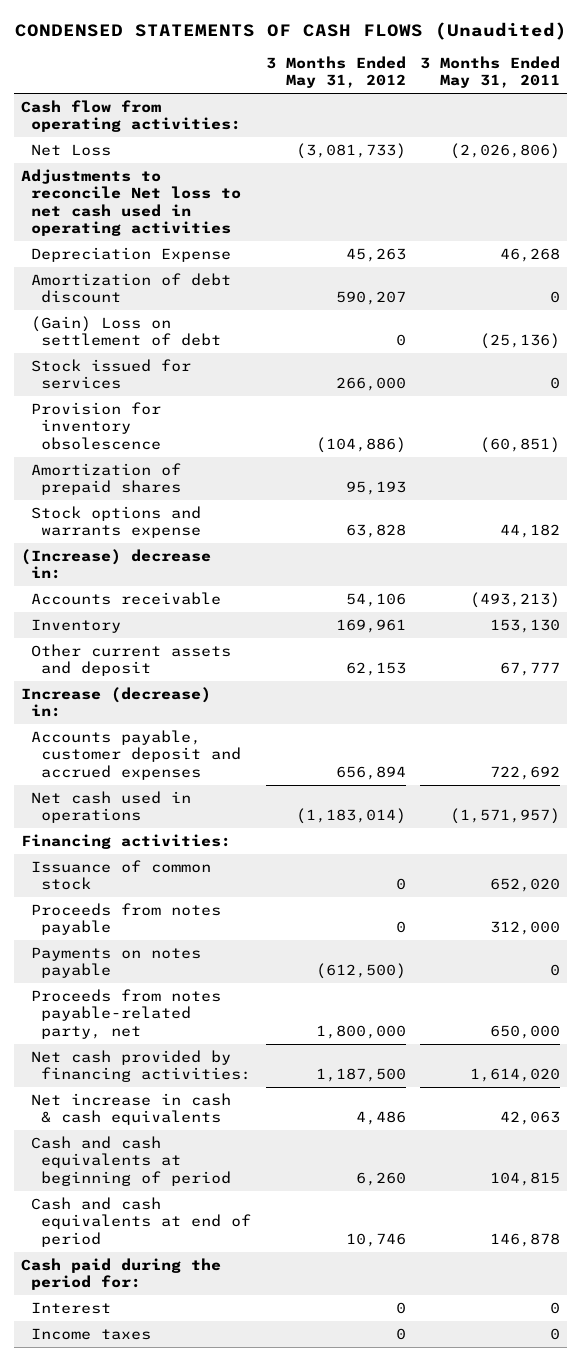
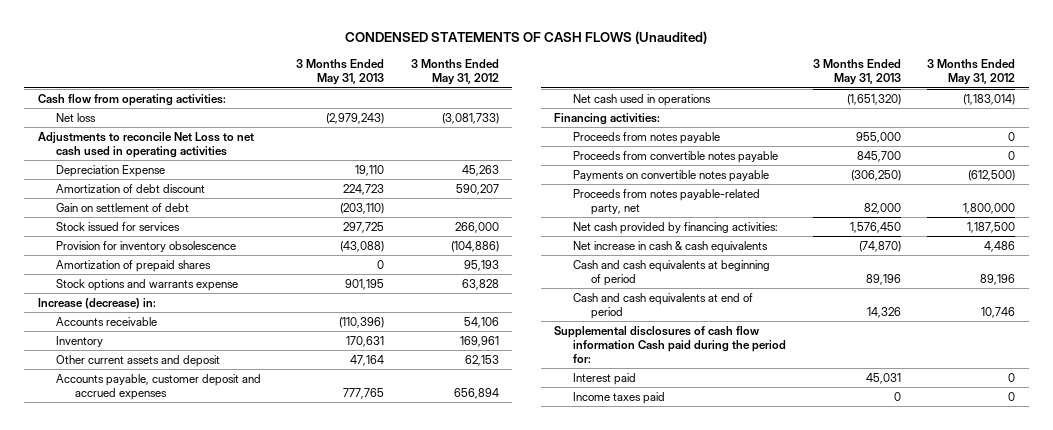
- | 3 Months Ended May 31, 2012 | 3 Months Ended May 31, 2011
+ | 3 Months Ended May 31, 2013 | 3 Months Ended May 31, 2012
- Net Loss | (3,081,733) | (2,026,806)
- Adjustments to reconcile Net loss to net cash used in operating activities
+ Net loss | (2,979,243) | (3,081,733)
+ Adjustments to reconcile Net Loss to net cash used in operating activities
- (Gain) Loss on settlement of debt | 0 | (25,136)
+ Gain on settlement of debt | (203,110) |
- (Increase) decrease in:
moved up: Increase (decrease) in:
- Issuance of common stock | 0 | 652,020
- Payments on notes payable | (612,500) | 0
+ Proceeds from convertible notes payable | 845,700 | 0
+ Payments on convertible notes payable | (306,250) | (612,500)
- Cash and cash equivalents at beginning of period | 6,260 | 104,815
+ Cash and cash equivalents at beginning of period | 89,196 | 89,196
- Cash paid during the period for:
- Interest | 0 | 0
- Income taxes | 0 | 0
+ Supplemental disclosures of cash flow information Cash paid during the period for:
+ Interest paid | 45,031 | 0
+ Income taxes paid | 0 | 0

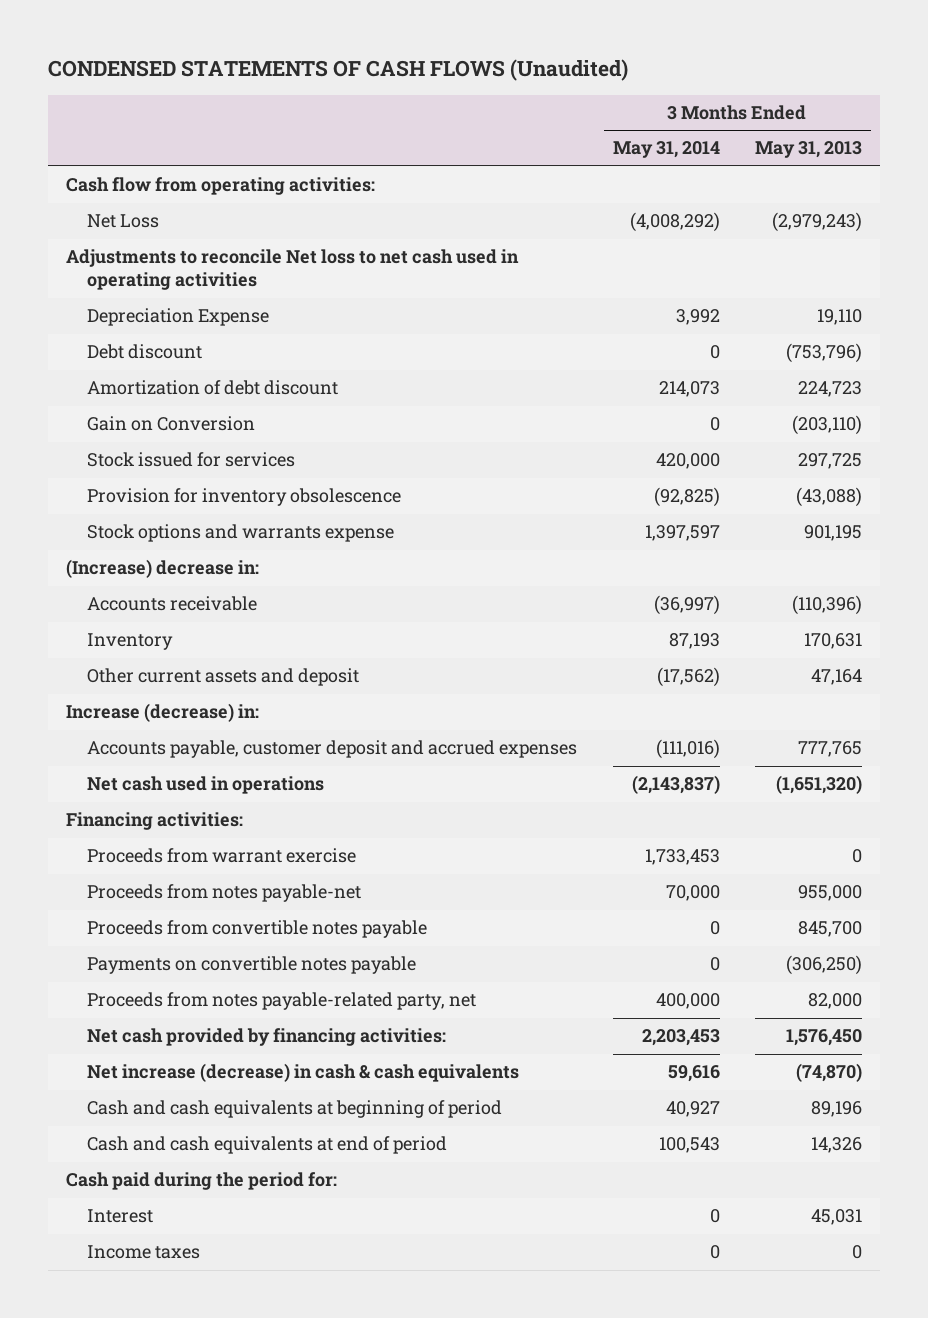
- | 3 Months Ended May 31, 2013 | 3 Months Ended May 31, 2012
+ | 3 Months Ended May 31, 2014 | 3 Months Ended May 31, 2013
- Net loss | (2,979,243) | (3,081,733)
- Adjustments to reconcile Net Loss to net cash used in operating activities
+ Net Loss | (4,008,292) | (2,979,243)
+ Adjustments to reconcile Net loss to net cash used in operating activities
+ Debt discount | 0 | (753,796)
- Gain on settlement of debt | (203,110) |
+ Gain on Conversion | 0 | (203,110)
- Amortization of prepaid shares | 0 | 95,193
+ (Increase) decrease in:
moved down: Increase (decrease) in:
- Proceeds from notes payable | 955,000 | 0
+ Proceeds from warrant exercise | 1,733,453 | 0
+ Proceeds from notes payable-net | 70,000 | 955,000
- Net increase in cash & cash equivalents | (74,870) | 4,486
+ Net increase (decrease) in cash & cash equivalents | 59,616 | (74,870)
- Supplemental disclosures of cash flow information Cash paid during the period for:
- Interest paid | 45,031 | 0
- Income taxes paid | 0 | 0
+ Cash paid during the period for:
+ Interest | 0 | 45,031
+ Income taxes | 0 | 0

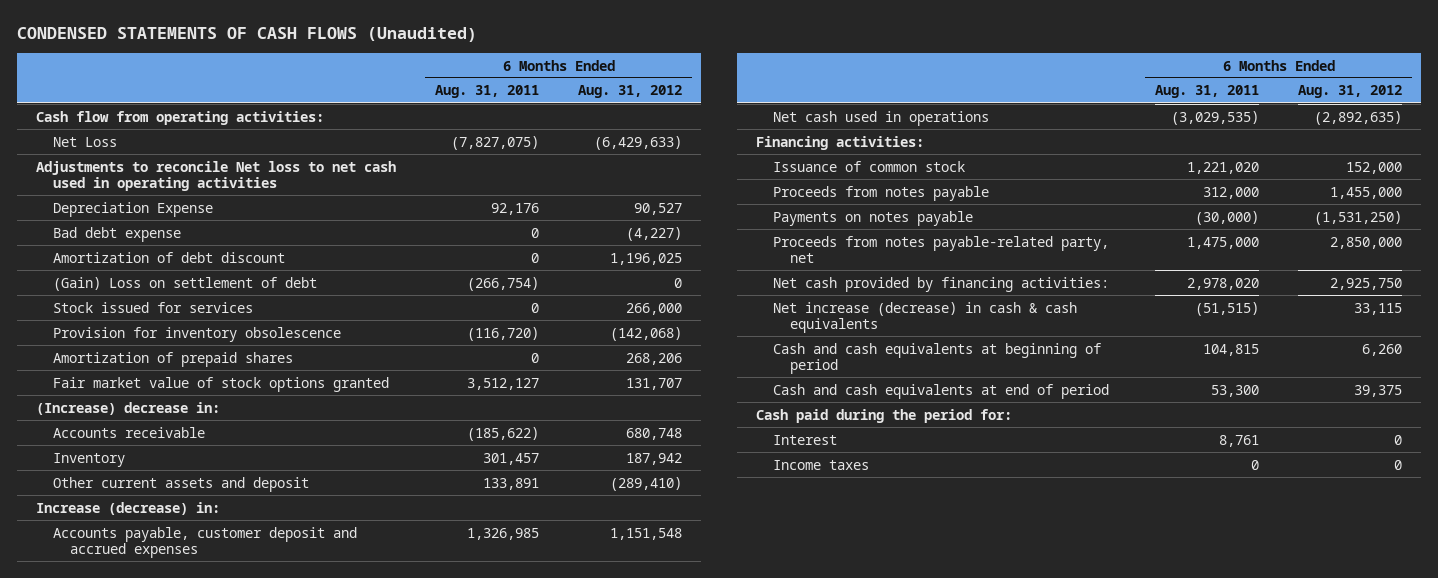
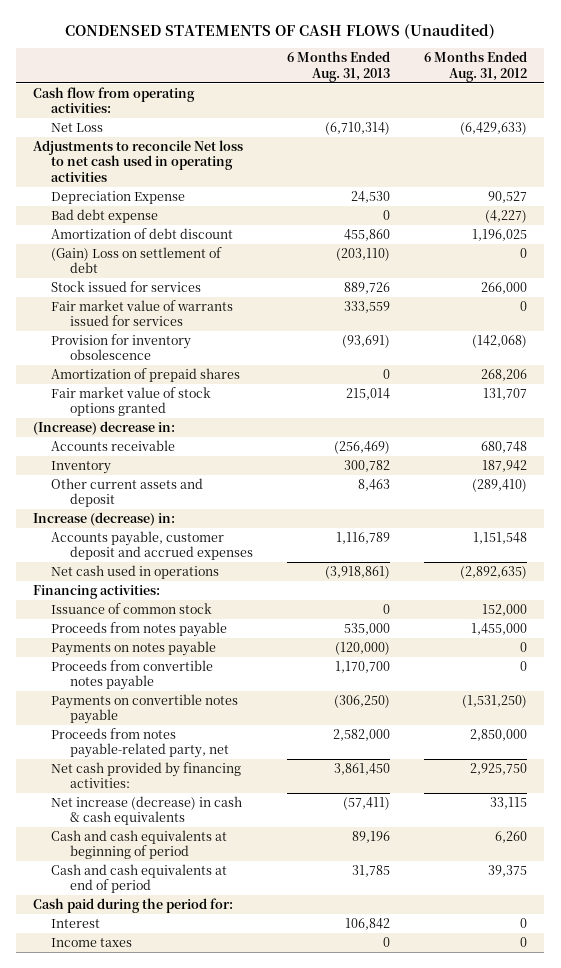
- | 6 Months Ended Aug. 31, 2011 | 6 Months Ended Aug. 31, 2012
+ | 6 Months Ended Aug. 31, 2013 | 6 Months Ended Aug. 31, 2012
+ Fair market value of warrants issued for services | 333,559 | 0
- Payments on notes payable | (30,000) | (1,531,250)
+ Payments on notes payable | (120,000) | 0
+ Proceeds from convertible notes payable | 1,170,700 | 0
+ Payments on convertible notes payable | (306,250) | (1,531,250)

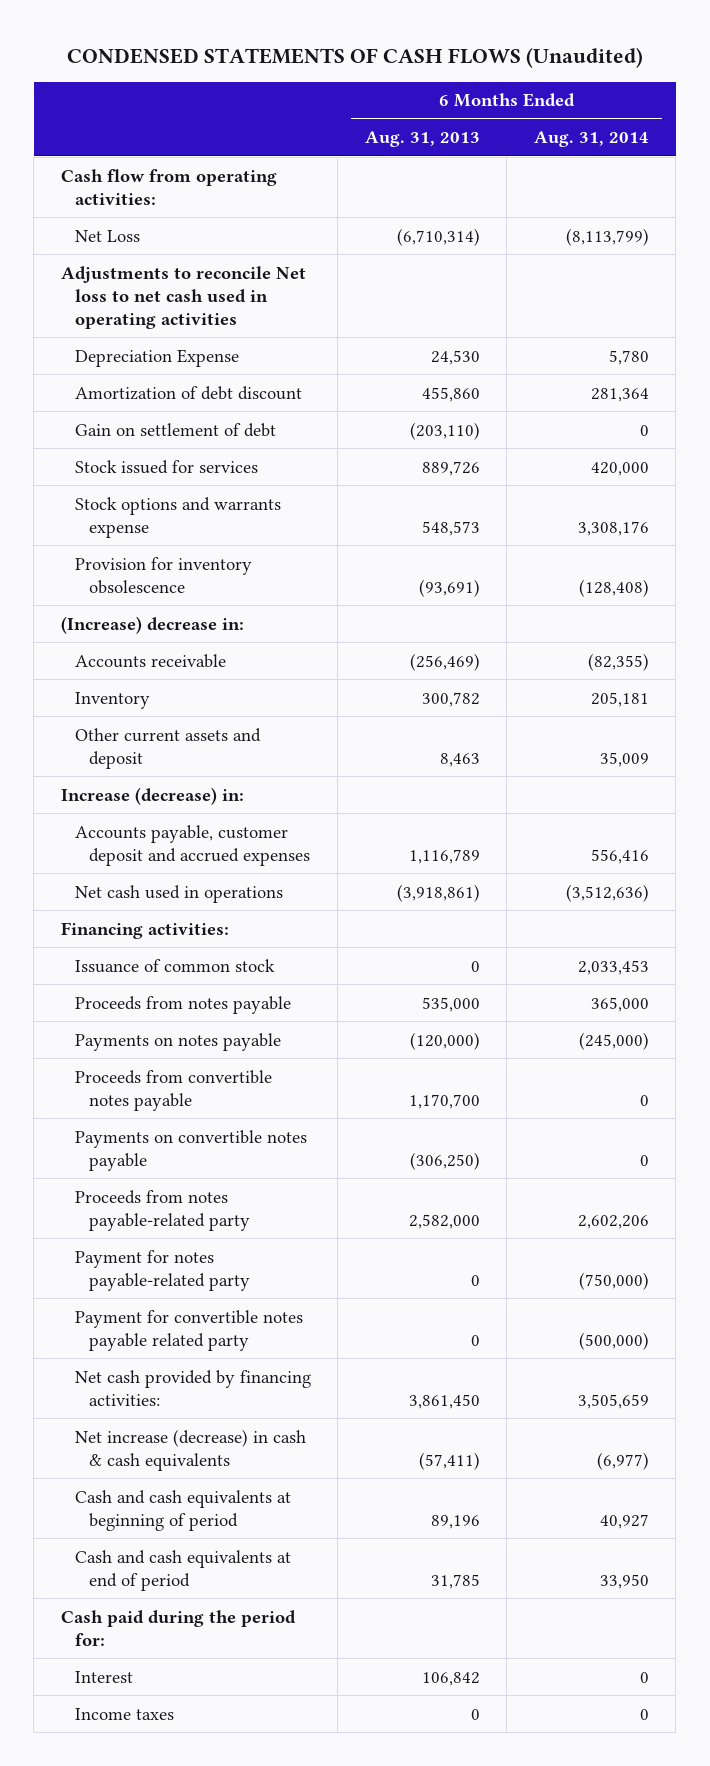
- | 6 Months Ended Aug. 31, 2013 | 6 Months Ended Aug. 31, 2012
+ | 6 Months Ended Aug. 31, 2013 | 6 Months Ended Aug. 31, 2014
- Bad debt expense | 0 | (4,227)
- (Gain) Loss on settlement of debt | (203,110) | 0
+ Gain on settlement of debt | (203,110) | 0
- Fair market value of warrants issued for services | 333,559 | 0
+ Stock options and warrants expense | 548,573 | 3,308,176
- Amortization of prepaid shares | 0 | 268,206
- Fair market value of stock options granted | 215,014 | 131,707
- Proceeds from notes payable-related party, net | 2,582,000 | 2,850,000
+ Proceeds from notes payable-related party | 2,582,000 | 2,602,206
+ Payment for notes payable-related party | 0 | (750,000)
+ Payment for convertible notes payable related party | 0 | (500,000)

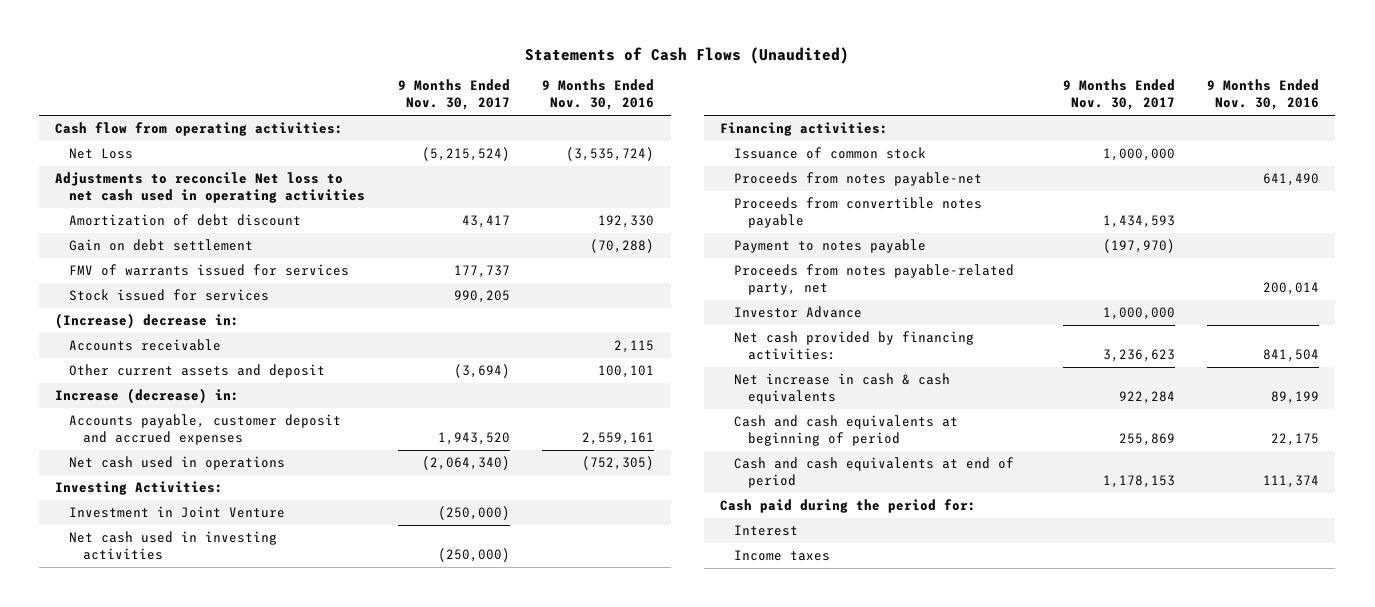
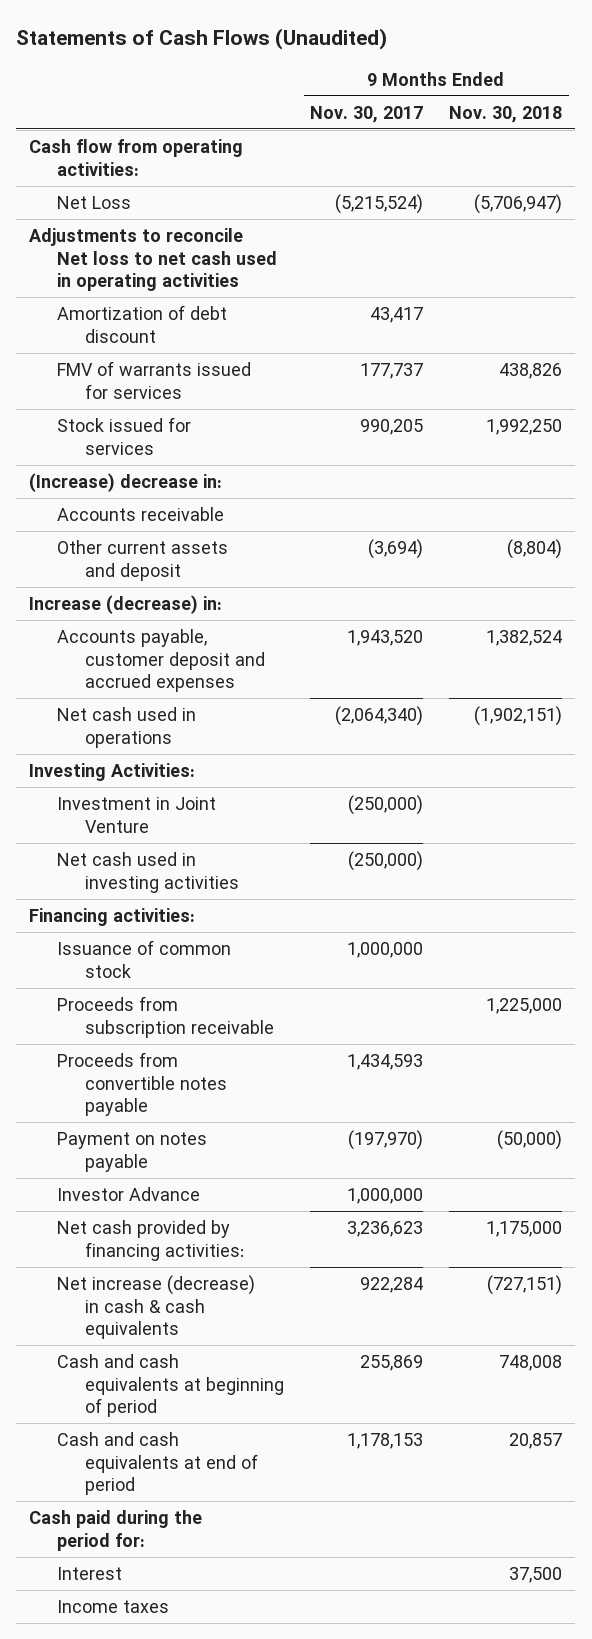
- | 9 Months Ended Nov. 30, 2017 | 9 Months Ended Nov. 30, 2016
+ | 9 Months Ended Nov. 30, 2017 | 9 Months Ended Nov. 30, 2018
- Gain on debt settlement | | (70,288)
- Proceeds from notes payable-net | | 641,490
+ Proceeds from subscription receivable | | 1,225,000
- Payment to notes payable | (197,970) |
- Proceeds from notes payable-related party, net | | 200,014
+ Payment on notes payable | (197,970) | (50,000)
- Net increase in cash & cash equivalents | 922,284 | 89,199
+ Net increase (decrease) in cash & cash equivalents | 922,284 | (727,151)

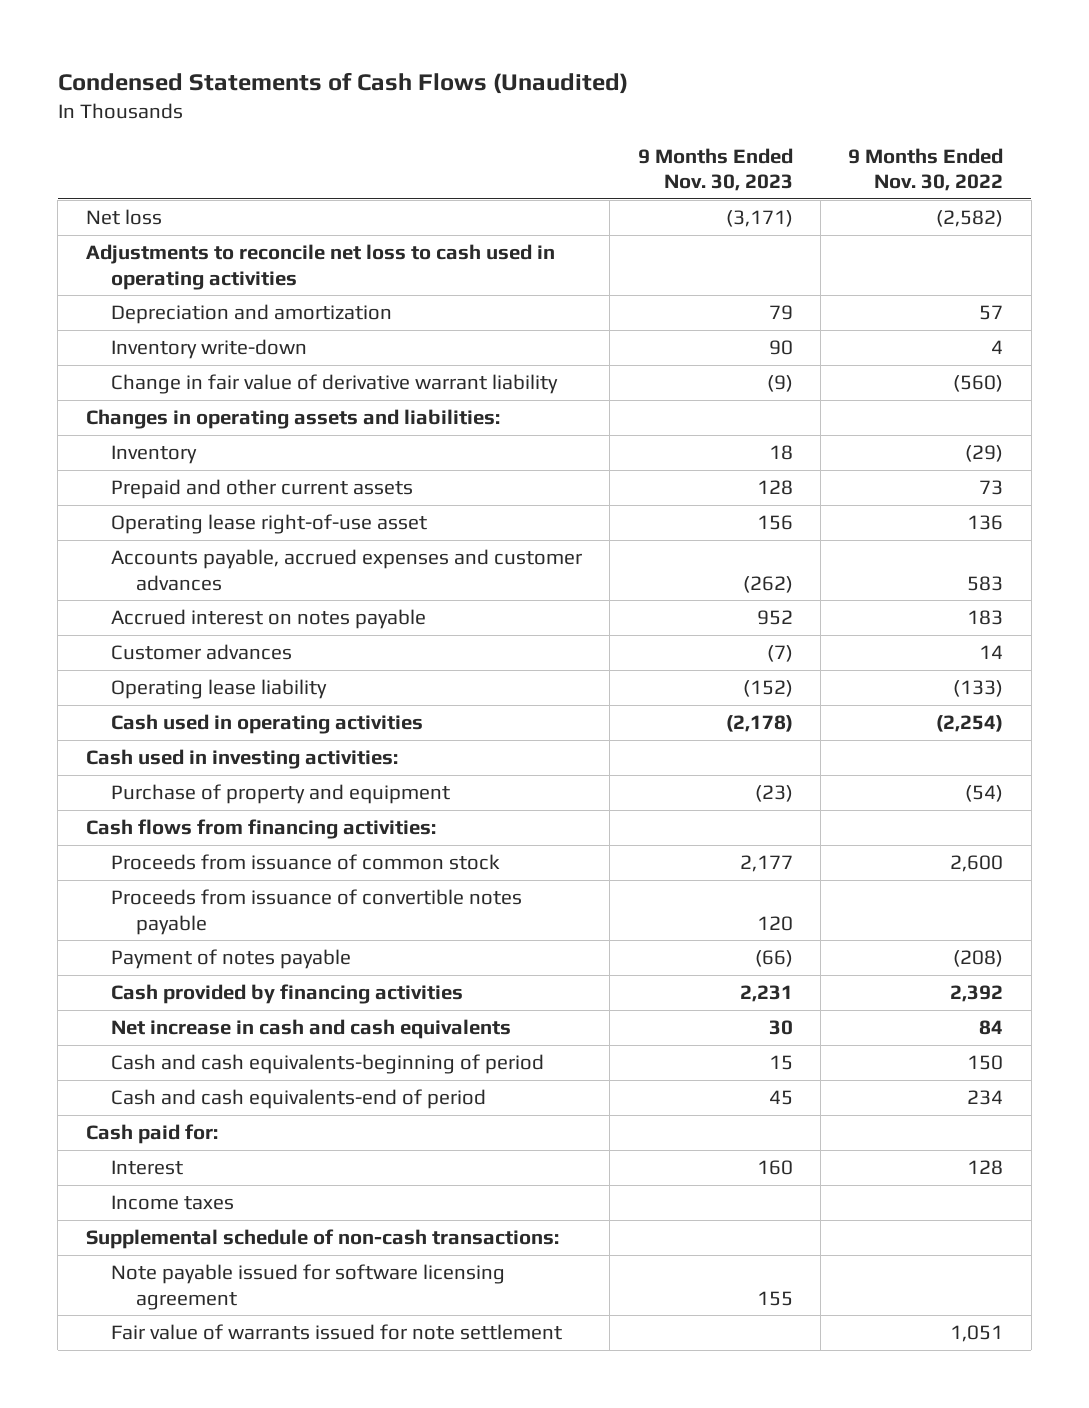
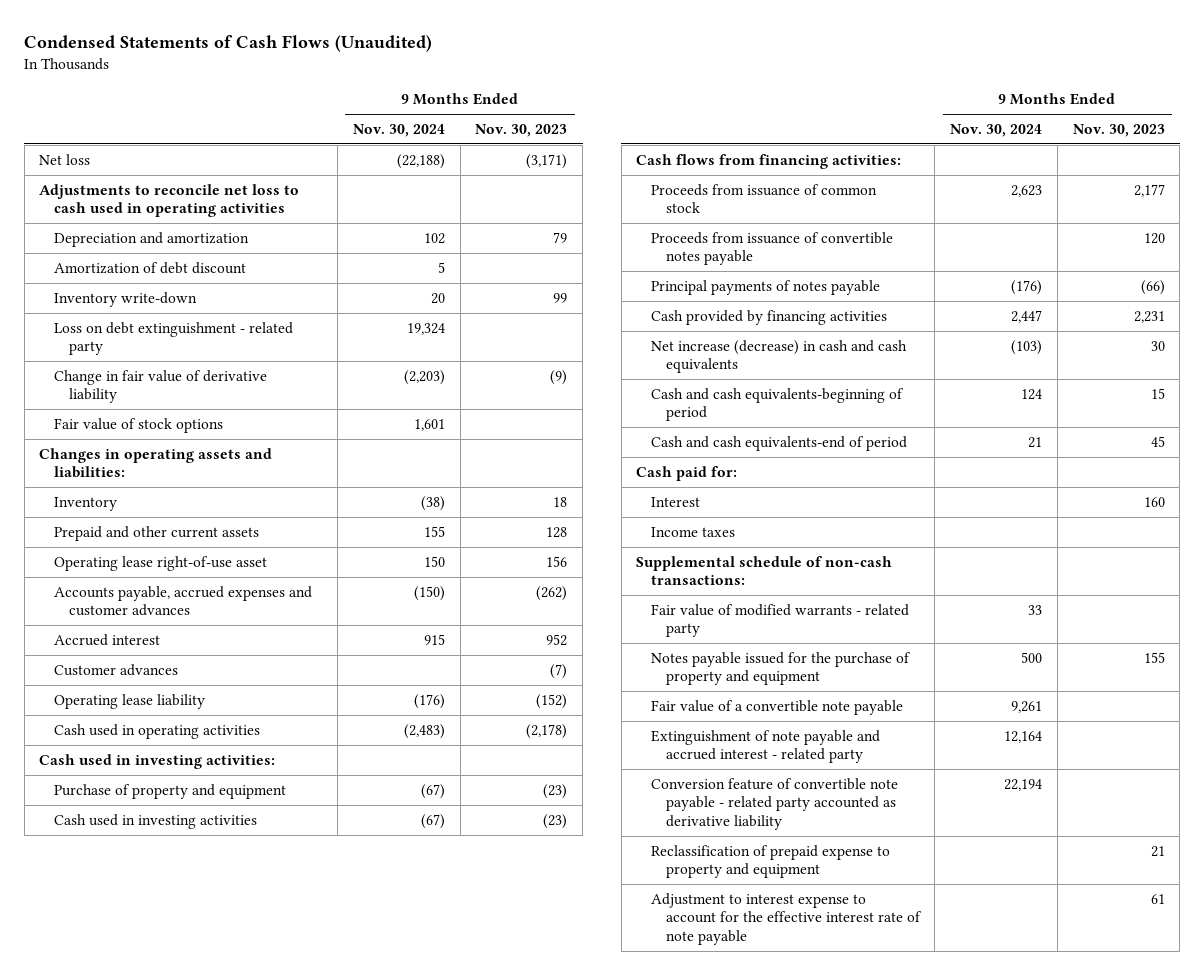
- | 9 Months Ended Nov. 30, 2023 | 9 Months Ended Nov. 30, 2022
+ | 9 Months Ended Nov. 30, 2024 | 9 Months Ended Nov. 30, 2023
- Inventory write-down | 90 | 4
- Change in fair value of derivative warrant liability | (9) | (560)
+ Amortization of debt discount | 5 |
+ Inventory write-down | 20 | 99
+ Loss on debt extinguishment - related party | 19,324 |
+ Change in fair value of derivative liability | (2,203) | (9)
+ Fair value of stock options | 1,601 |
- Accrued interest on notes payable | 952 | 183
+ Accrued interest | 915 | 952
+ Cash used in investing activities | (67) | (23)
- Payment of notes payable | (66) | (208)
+ Principal payments of notes payable | (176) | (66)
- Net increase in cash and cash equivalents | 30 | 84
+ Net increase (decrease) in cash and cash equivalents | (103) | 30
- Note payable issued for software licensing agreement | 155 |
- Fair value of warrants issued for note settlement | | 1,051
+ Fair value of modified warrants - related party | 33 |
+ Notes payable issued for the purchase of property and equipment | 500 | 155
+ Fair value of a convertible note payable | 9,261 |
+ Extinguishment of note payable and accrued interest - related party | 12,164 |
+ Conversion feature of convertible note payable - related party accounted as derivative liability | 22,194 |
+ Reclassification of prepaid expense to property and equipment | | 21
+ Adjustment to interest expense to account for the effective interest rate of note payable | | 61

